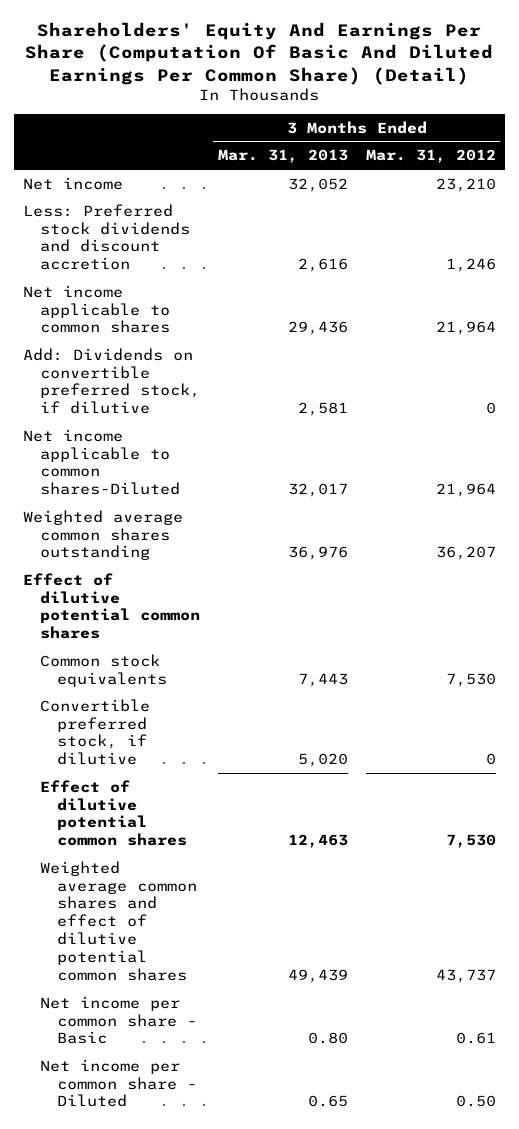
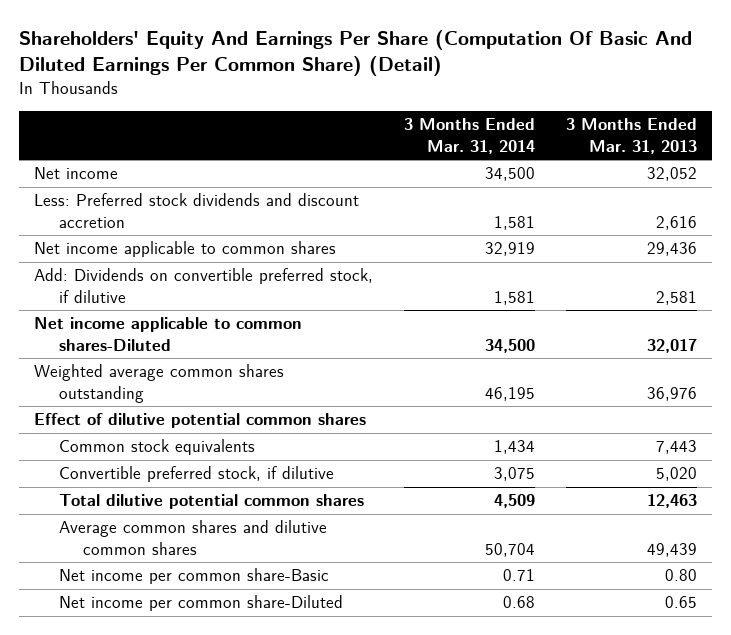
- | 3 Months Ended Mar. 31, 2013 | 3 Months Ended Mar. 31, 2012
+ | 3 Months Ended Mar. 31, 2014 | 3 Months Ended Mar. 31, 2013
- Effect of dilutive potential common shares | 12,463 | 7,530
- Weighted average common shares and effect of dilutive potential common shares | 49,439 | 43,737
- Net income per common share - Basic | 0.80 | 0.61
- Net income per common share - Diluted | 0.65 | 0.50
+ Total dilutive potential common shares | 4,509 | 12,463
+ Average common shares and dilutive common shares | 50,704 | 49,439
+ Net income per common share-Basic | 0.71 | 0.80
+ Net income per common share-Diluted | 0.68 | 0.65

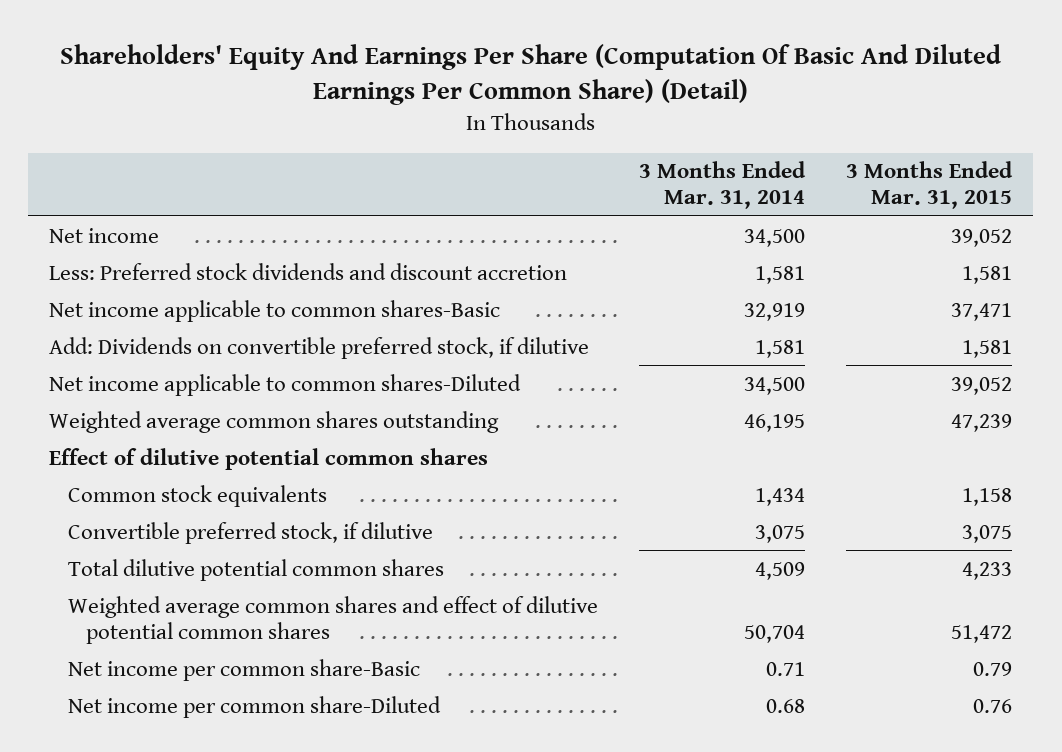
- | 3 Months Ended Mar. 31, 2014 | 3 Months Ended Mar. 31, 2013
+ | 3 Months Ended Mar. 31, 2014 | 3 Months Ended Mar. 31, 2015
- Net income applicable to common shares | 32,919 | 29,436
+ Net income applicable to common shares-Basic | 32,919 | 37,471
- Average common shares and dilutive common shares | 50,704 | 49,439
+ Weighted average common shares and effect of dilutive potential common shares | 50,704 | 51,472

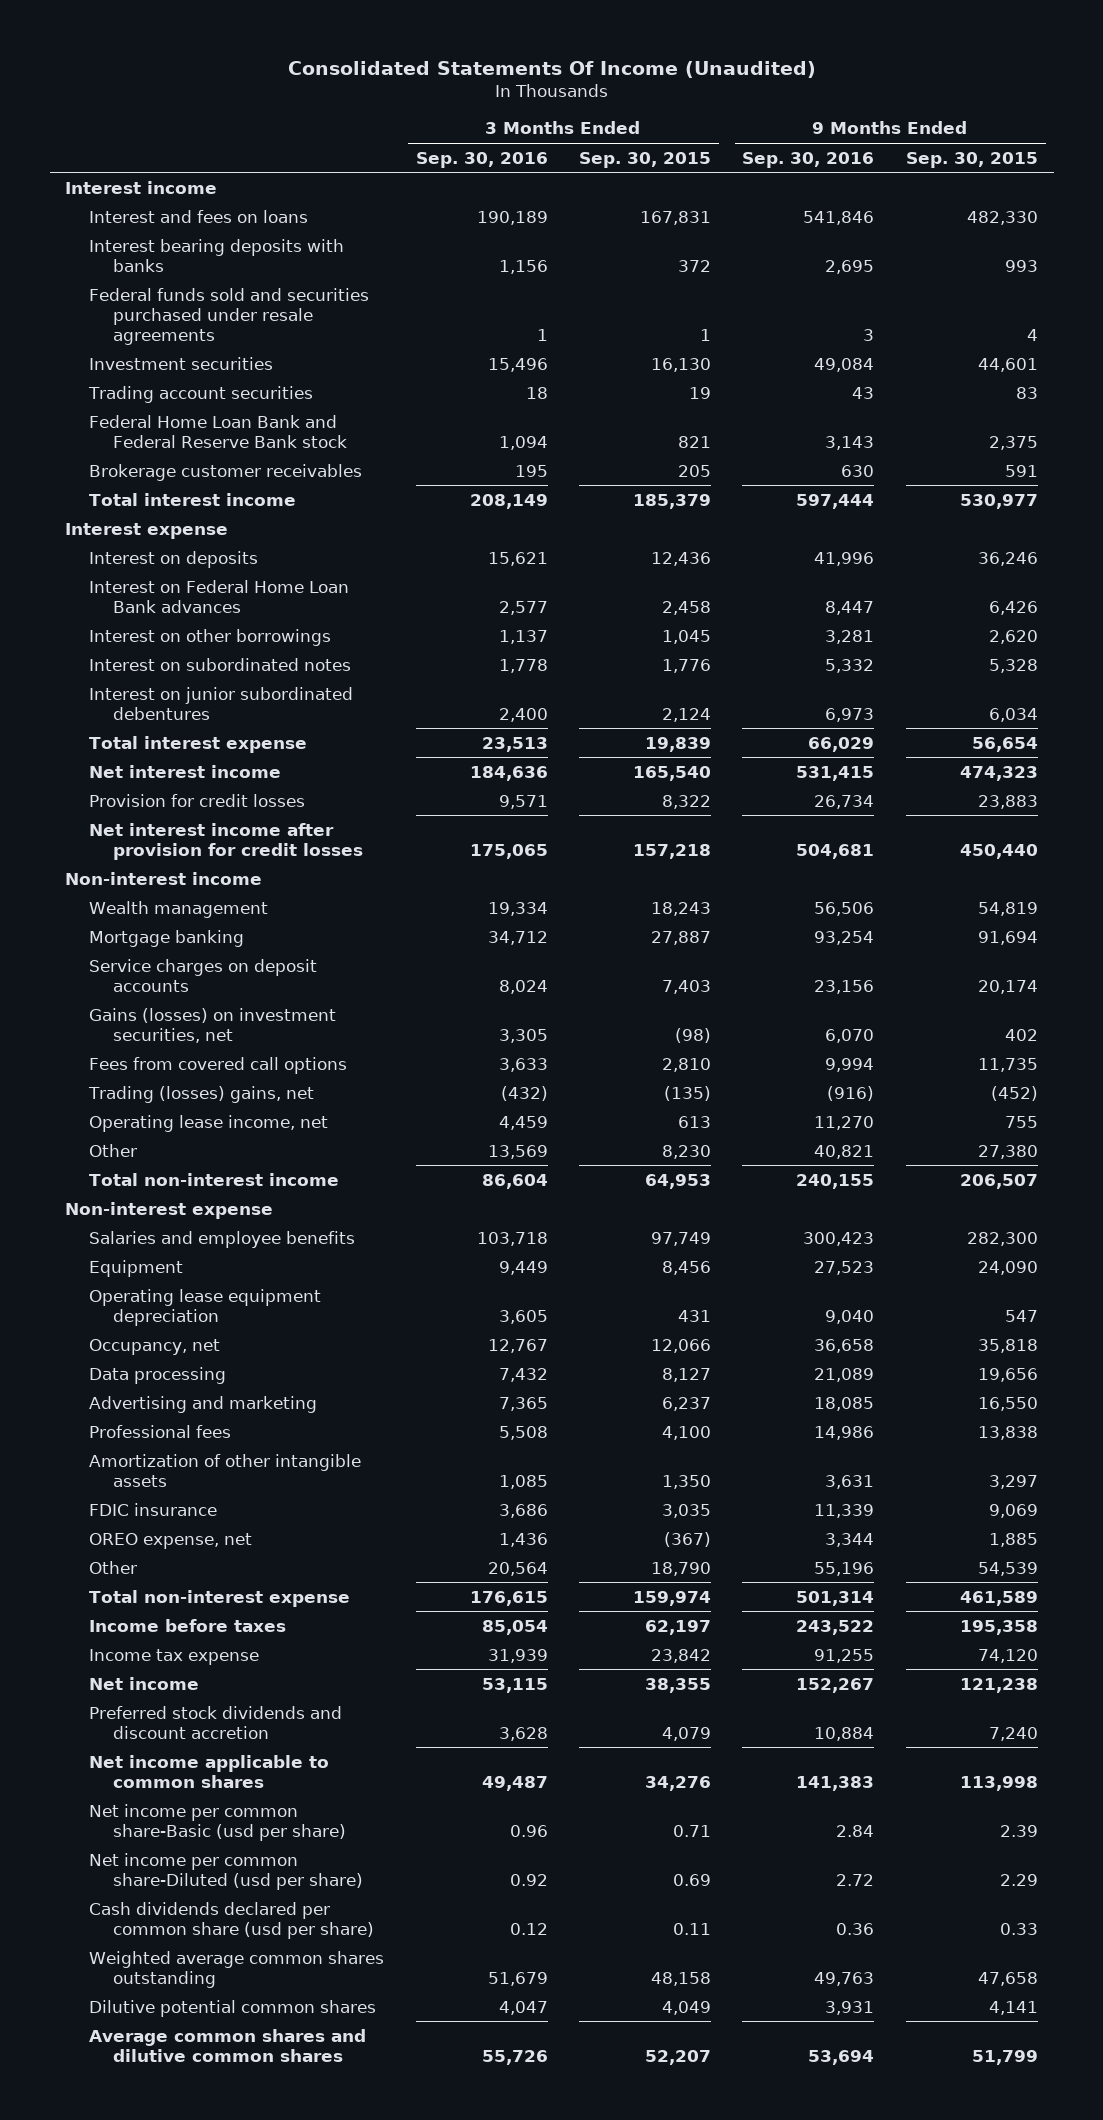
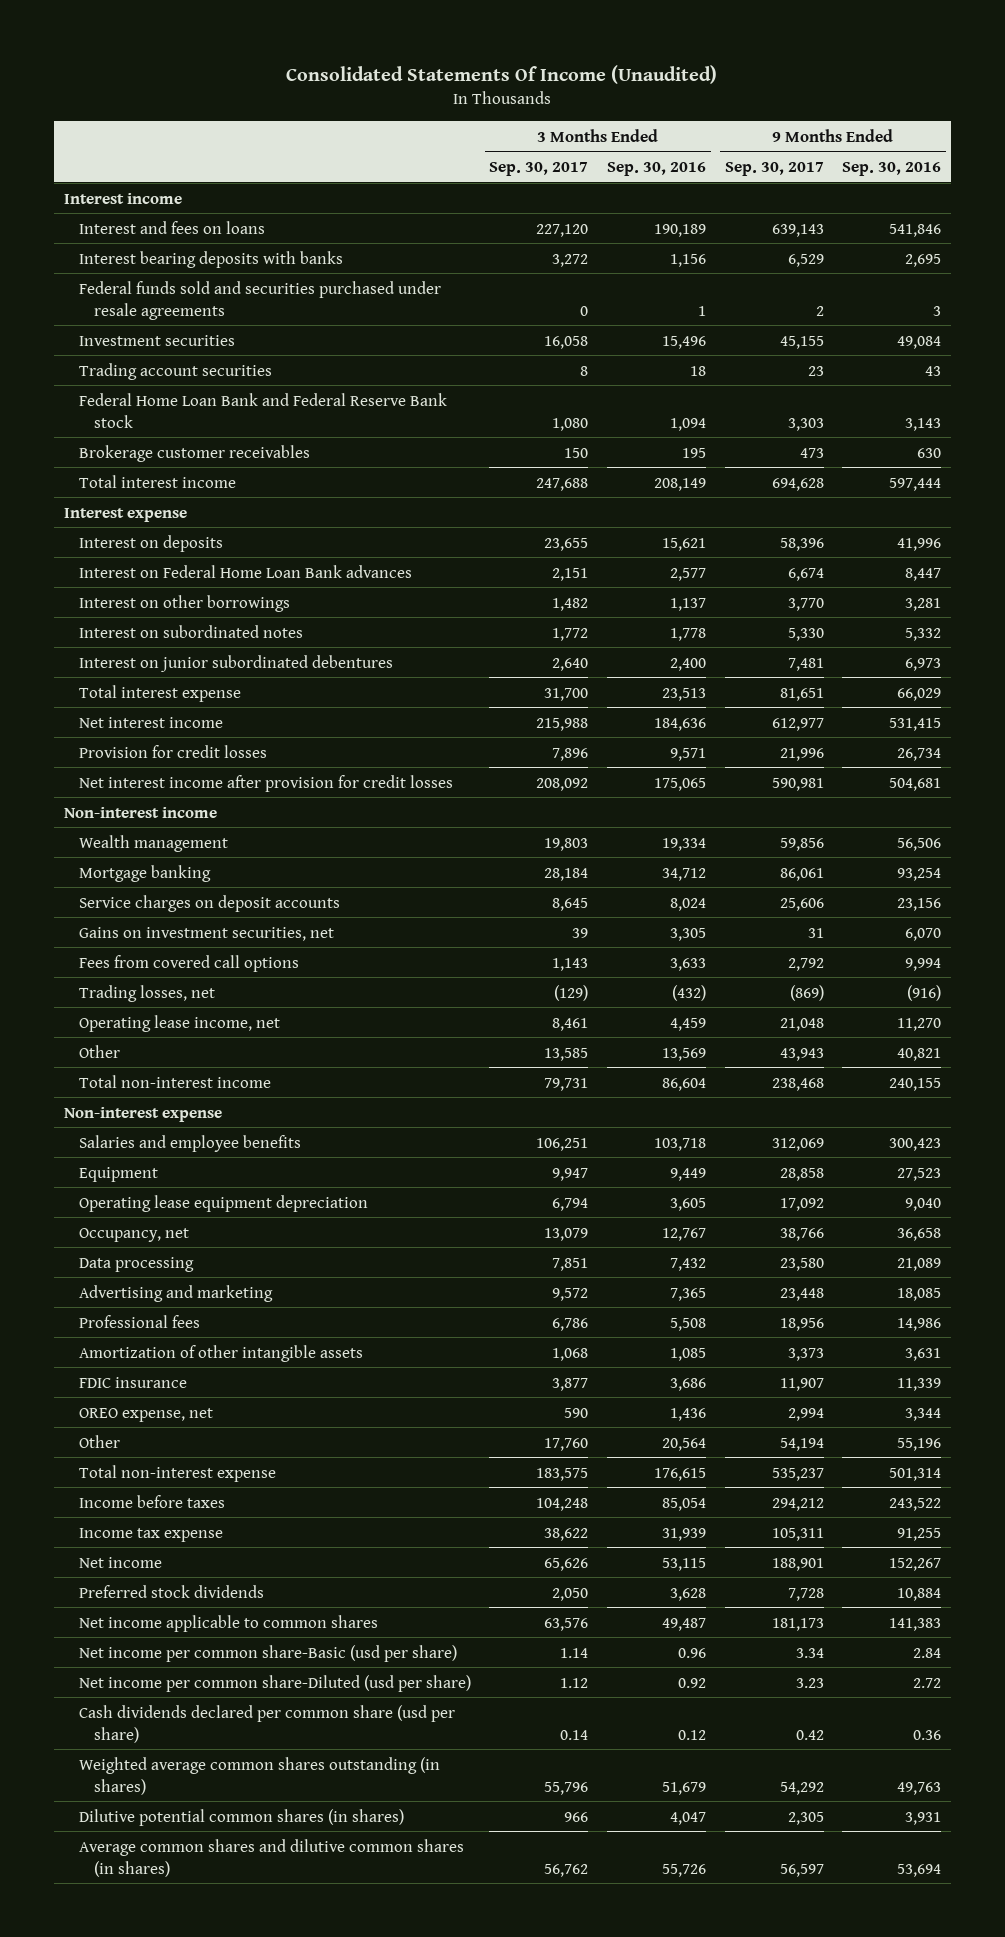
- | 3 Months Ended Sep. 30, 2016 | 3 Months Ended Sep. 30, 2015 | 9 Months Ended Sep. 30, 2016 | 9 Months Ended Sep. 30, 2015
+ | 3 Months Ended Sep. 30, 2017 | 3 Months Ended Sep. 30, 2016 | 9 Months Ended Sep. 30, 2017 | 9 Months Ended Sep. 30, 2016
- Gains (losses) on investment securities, net | 3,305 | (98) | 6,070 | 402
+ Gains on investment securities, net | 39 | 3,305 | 31 | 6,070
- Trading (losses) gains, net | (432) | (135) | (916) | (452)
+ Trading losses, net | (129) | (432) | (869) | (916)
- Preferred stock dividends and discount accretion | 3,628 | 4,079 | 10,884 | 7,240
+ Preferred stock dividends | 2,050 | 3,628 | 7,728 | 10,884
- Weighted average common shares outstanding | 51,679 | 48,158 | 49,763 | 47,658
- Dilutive potential common shares | 4,047 | 4,049 | 3,931 | 4,141
- Average common shares and dilutive common shares | 55,726 | 52,207 | 53,694 | 51,799
+ Weighted average common shares outstanding (in shares) | 55,796 | 51,679 | 54,292 | 49,763
+ Dilutive potential common shares (in shares) | 966 | 4,047 | 2,305 | 3,931
+ Average common shares and dilutive common shares (in shares) | 56,762 | 55,726 | 56,597 | 53,694

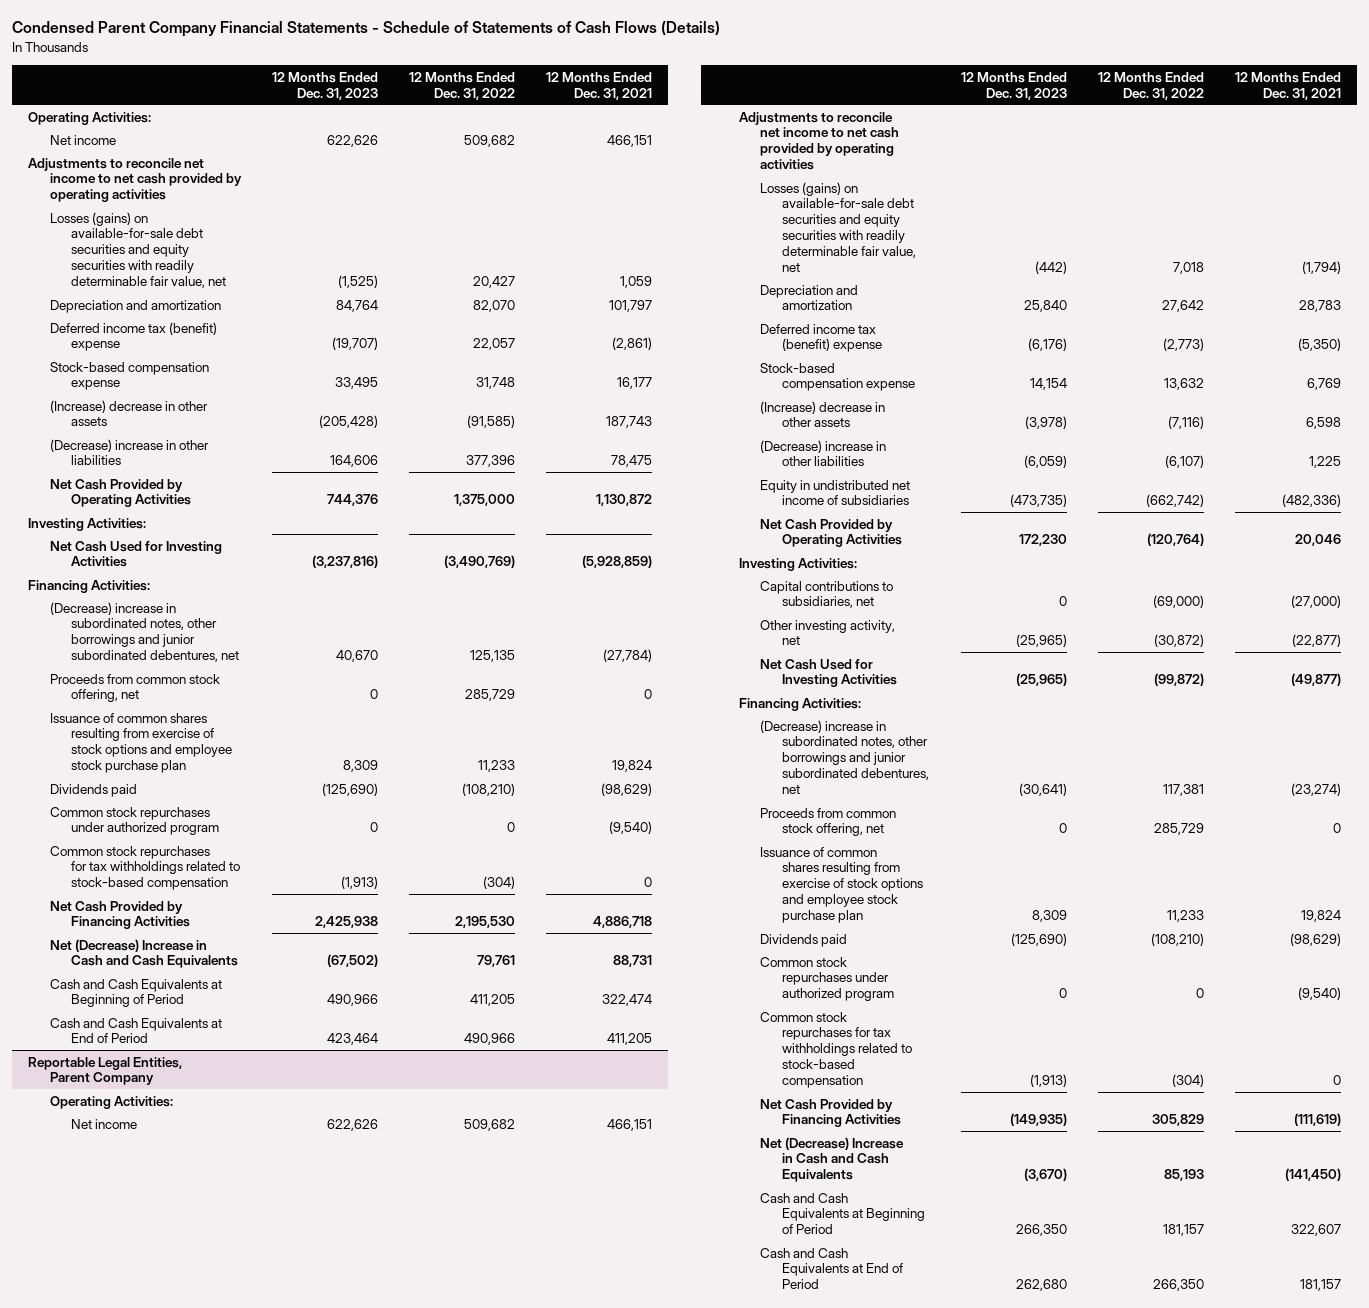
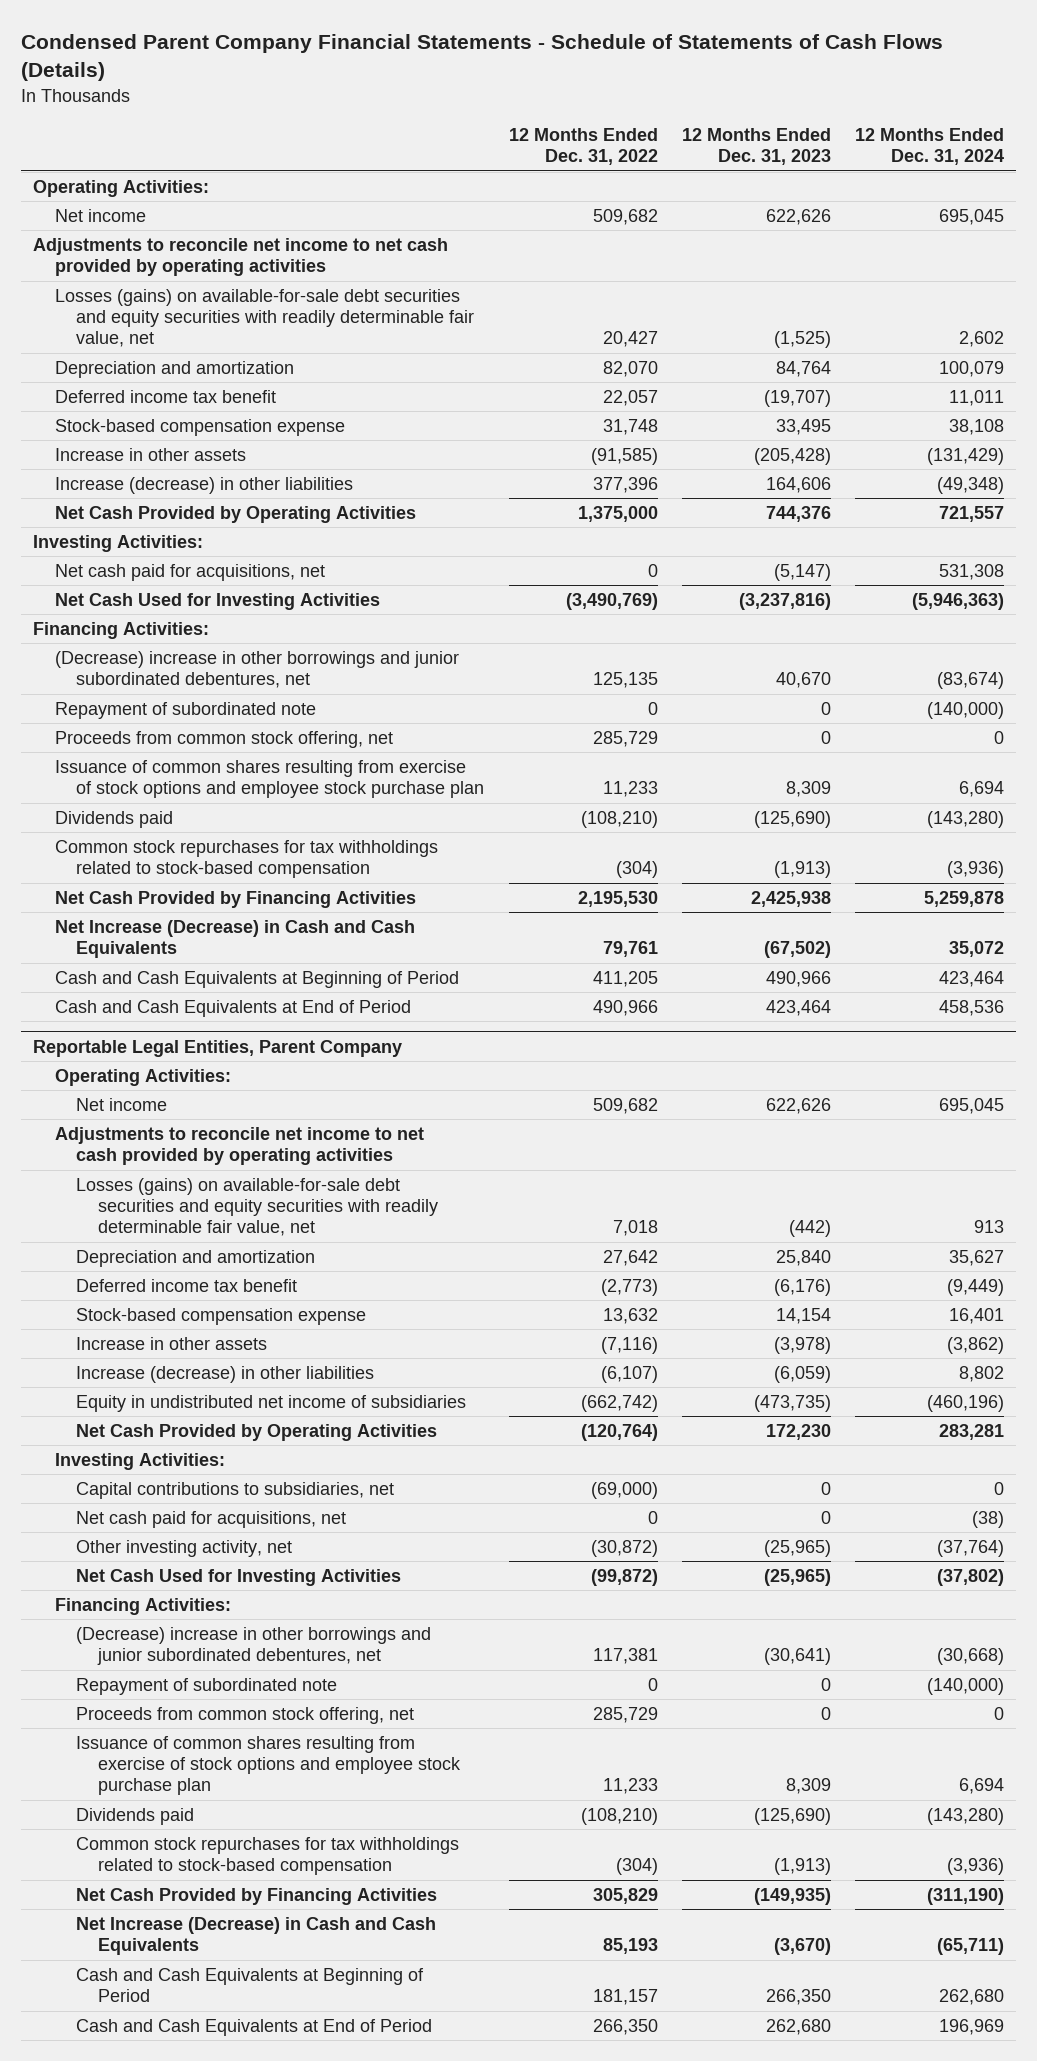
- | 12 Months Ended Dec. 31, 2023 | 12 Months Ended Dec. 31, 2022 | 12 Months Ended Dec. 31, 2021
+ | 12 Months Ended Dec. 31, 2022 | 12 Months Ended Dec. 31, 2023 | 12 Months Ended Dec. 31, 2024
- Deferred income tax (benefit) expense | (19,707) | 22,057 | (2,861)
+ Deferred income tax benefit | 22,057 | (19,707) | 11,011
- (Increase) decrease in other assets | (205,428) | (91,585) | 187,743
- (Decrease) increase in other liabilities | 164,606 | 377,396 | 78,475
+ Increase in other assets | (91,585) | (205,428) | (131,429)
+ Increase (decrease) in other liabilities | 377,396 | 164,606 | (49,348)
+ Net cash paid for acquisitions, net | 0 | (5,147) | 531,308
- (Decrease) increase in subordinated notes, other borrowings and junior subordinated debentures, net | 40,670 | 125,135 | (27,784)
+ (Decrease) increase in other borrowings and junior subordinated debentures, net | 125,135 | 40,670 | (83,674)
+ Repayment of subordinated note | 0 | 0 | (140,000)
- Common stock repurchases under authorized program | 0 | 0 | (9,540)
- Net (Decrease) Increase in Cash and Cash Equivalents | (67,502) | 79,761 | 88,731
+ Net Increase (Decrease) in Cash and Cash Equivalents | 79,761 | (67,502) | 35,072
@ Reportable Legal Entities, Parent Company
- Deferred income tax (benefit) expense | (6,176) | (2,773) | (5,350)
+ Deferred income tax benefit | (2,773) | (6,176) | (9,449)
- (Increase) decrease in other assets | (3,978) | (7,116) | 6,598
- (Decrease) increase in other liabilities | (6,059) | (6,107) | 1,225
+ Increase in other assets | (7,116) | (3,978) | (3,862)
+ Increase (decrease) in other liabilities | (6,107) | (6,059) | 8,802
+ Net cash paid for acquisitions, net | 0 | 0 | (38)
- (Decrease) increase in subordinated notes, other borrowings and junior subordinated debentures, net | (30,641) | 117,381 | (23,274)
+ (Decrease) increase in other borrowings and junior subordinated debentures, net | 117,381 | (30,641) | (30,668)
+ Repayment of subordinated note | 0 | 0 | (140,000)
- Common stock repurchases under authorized program | 0 | 0 | (9,540)
- Net (Decrease) Increase in Cash and Cash Equivalents | (3,670) | 85,193 | (141,450)
+ Net Increase (Decrease) in Cash and Cash Equivalents | 85,193 | (3,670) | (65,711)

